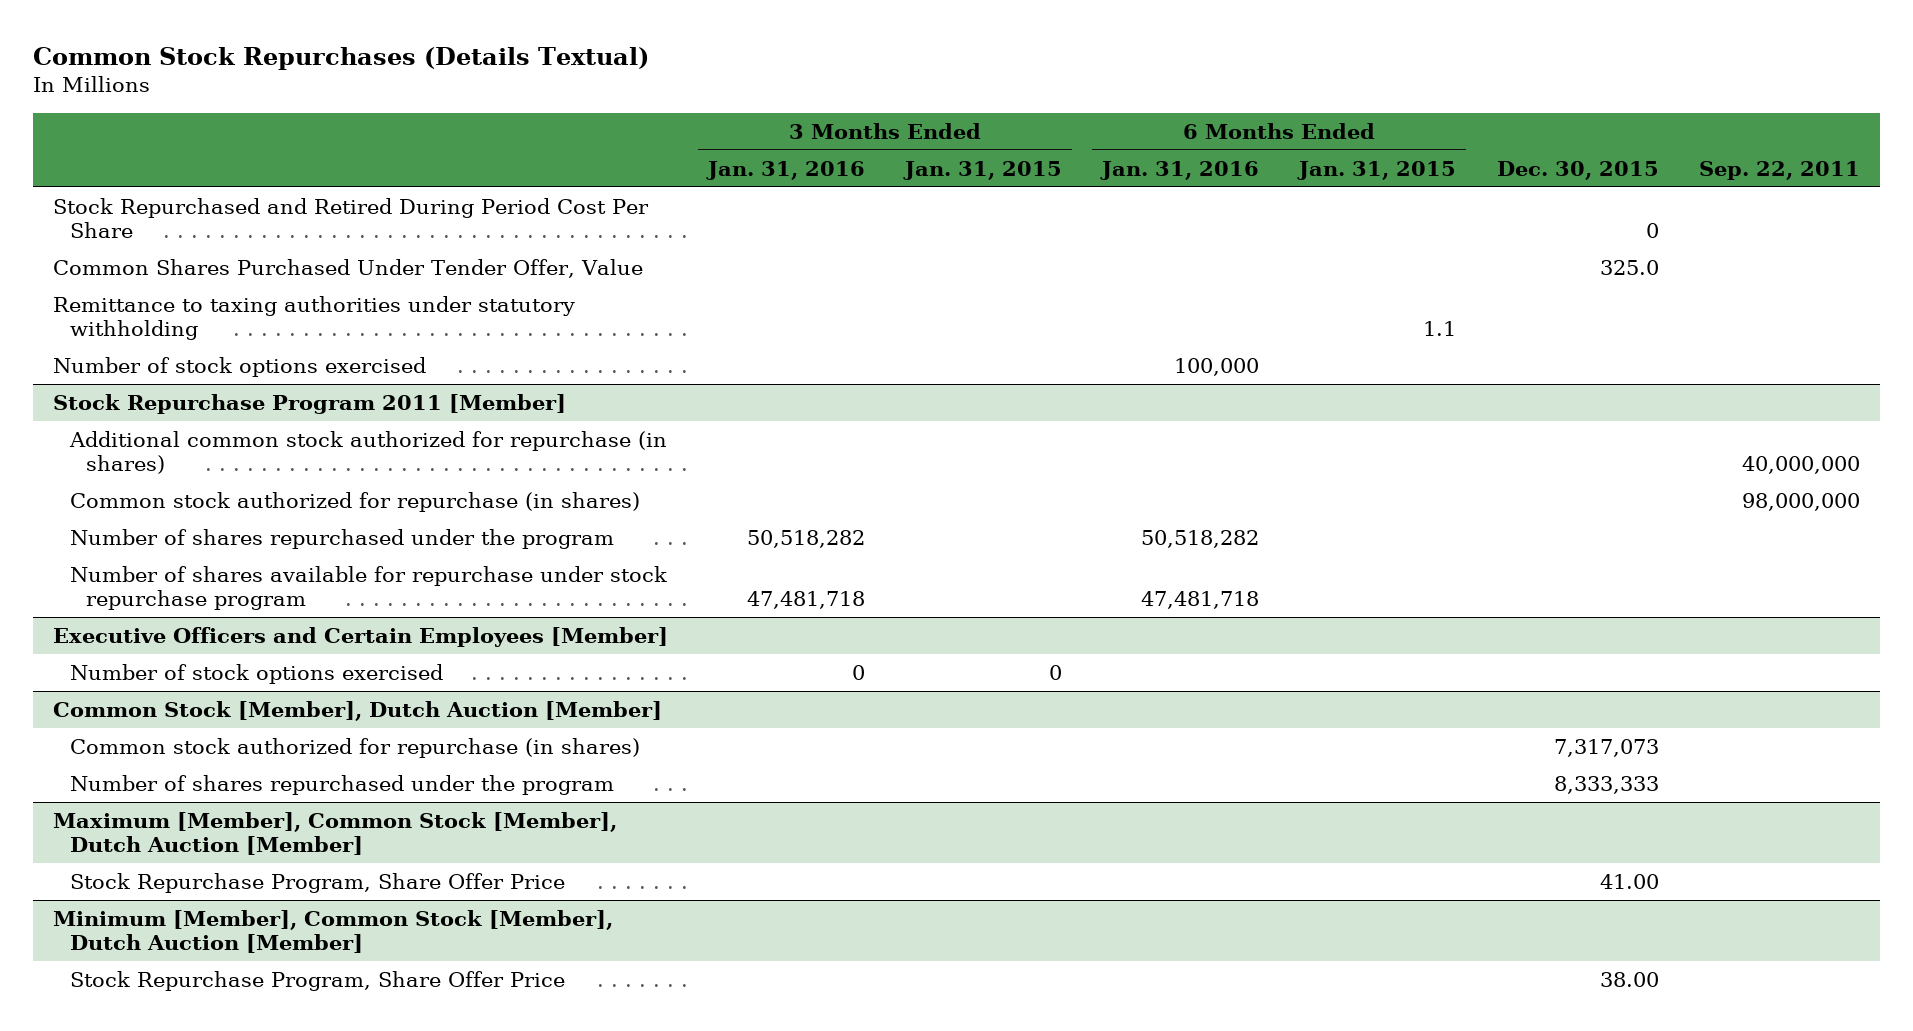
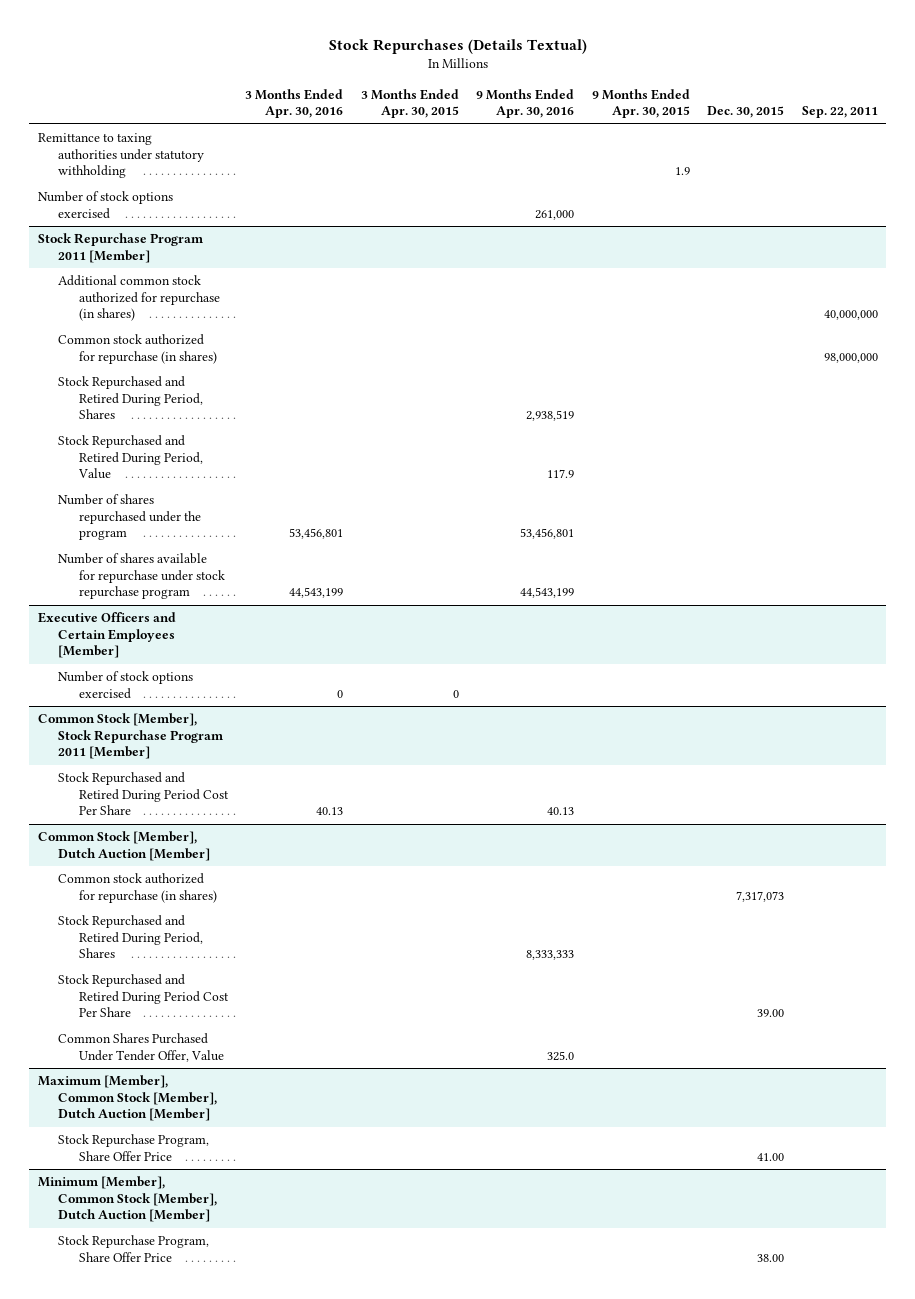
- Common Stock Repurchases (Details Textual)
+ Stock Repurchases (Details Textual)
- | 3 Months Ended Jan. 31, 2016 | 3 Months Ended Jan. 31, 2015 | 6 Months Ended Jan. 31, 2016 | 6 Months Ended Jan. 31, 2015 | Dec. 30, 2015 | Sep. 22, 2011
+ | 3 Months Ended Apr. 30, 2016 | 3 Months Ended Apr. 30, 2015 | 9 Months Ended Apr. 30, 2016 | 9 Months Ended Apr. 30, 2015 | Dec. 30, 2015 | Sep. 22, 2011
- Stock Repurchased and Retired During Period Cost Per Share | | | | | 0 |
- Common Shares Purchased Under Tender Offer, Value | | | | | 325.0 |
@ Stock Repurchase Program 2011 [Member]
+ Stock Repurchased and Retired During Period, Shares | | | 2,938,519 | | |
+ Stock Repurchased and Retired During Period, Value | | | 117.9 | | |
+ Common Stock [Member], Stock Repurchase Program 2011 [Member]
+ Stock Repurchased and Retired During Period Cost Per Share | 40.13 | | 40.13 | | |
@ Common Stock [Member], Dutch Auction [Member]
- Number of shares repurchased under the program | | | | | 8,333,333 |
+ Stock Repurchased and Retired During Period, Shares | | | 8,333,333 | | |
+ Stock Repurchased and Retired During Period Cost Per Share | | | | | 39.00 |
+ Common Shares Purchased Under Tender Offer, Value | | | 325.0 | | |

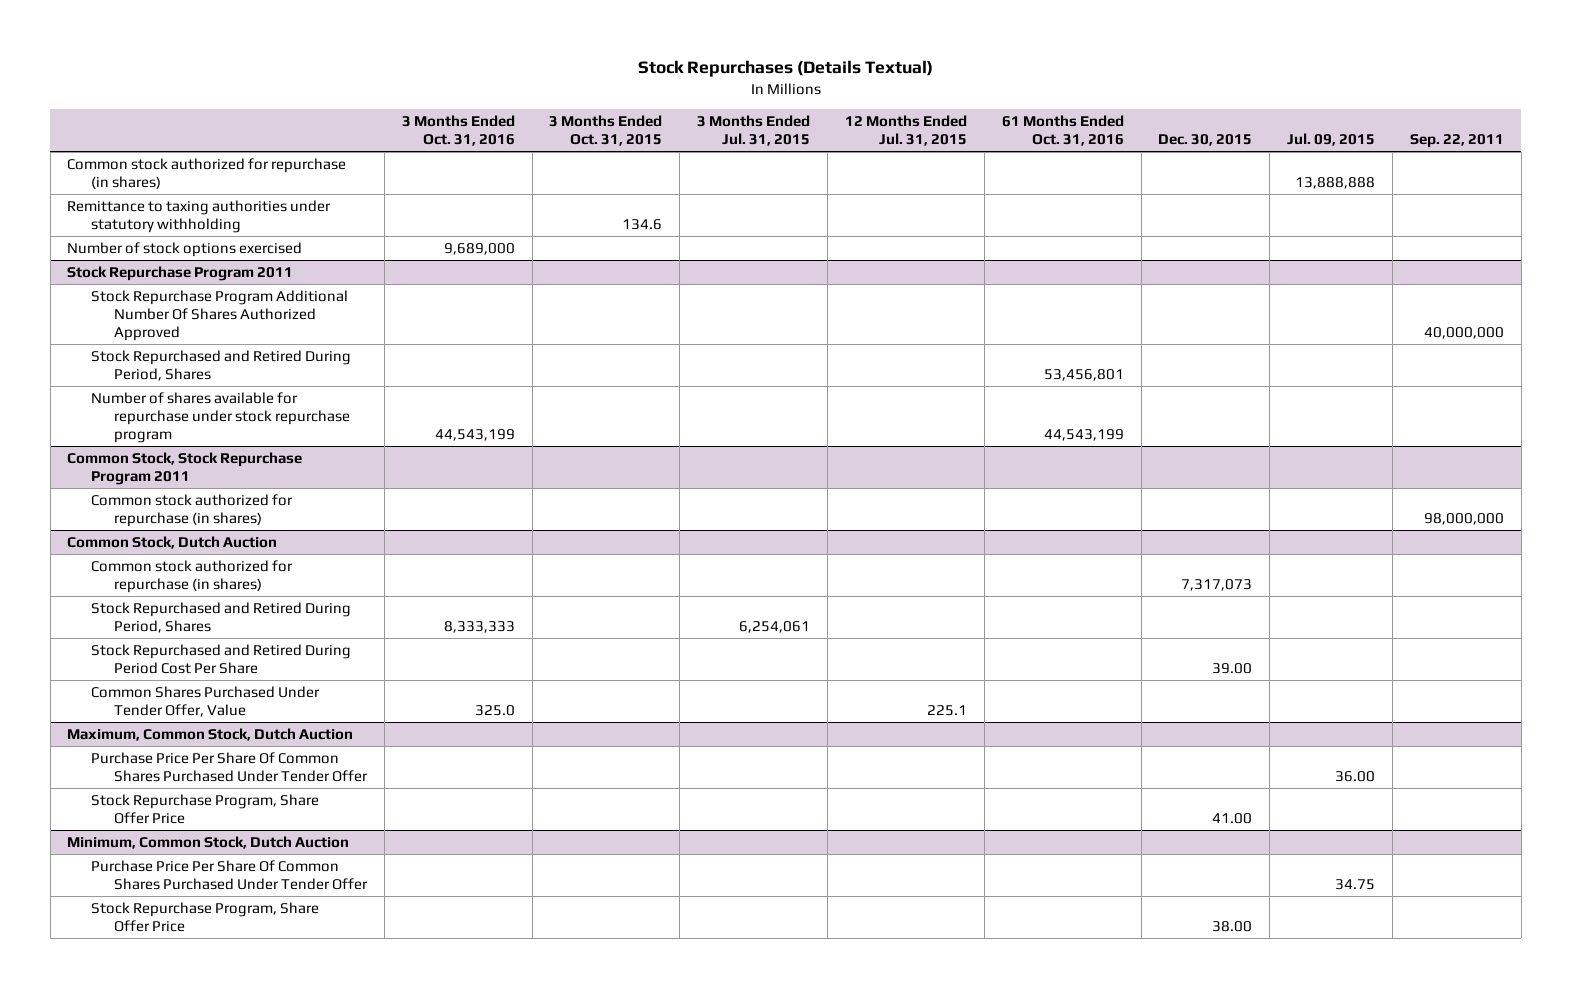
- | 3 Months Ended Apr. 30, 2016 | 3 Months Ended Apr. 30, 2015 | 9 Months Ended Apr. 30, 2016 | 9 Months Ended Apr. 30, 2015 | Dec. 30, 2015 | Sep. 22, 2011
+ | 3 Months Ended Oct. 31, 2016 | 3 Months Ended Oct. 31, 2015 | 3 Months Ended Jul. 31, 2015 | 12 Months Ended Jul. 31, 2015 | 61 Months Ended Oct. 31, 2016 | Dec. 30, 2015 | Jul. 09, 2015 | Sep. 22, 2011
+ Common stock authorized for repurchase (in shares) | | | | | | | 13,888,888 |
- Stock Repurchase Program 2011 [Member]
- Additional common stock authorized for repurchase (in shares) | | | | | | 40,000,000
- Common stock authorized for repurchase (in shares) | | | | | | 98,000,000
+ Stock Repurchase Program 2011
+ Stock Repurchase Program Additional Number Of Shares Authorized Approved | | | | | | | | 40,000,000
- Stock Repurchased and Retired During Period, Value | | | 117.9 | | |
- Number of shares repurchased under the program | 53,456,801 | | 53,456,801 | | |
- Executive Officers and Certain Employees [Member]
- Number of stock options exercised | 0 | 0 | | | |
- Common Stock [Member], Stock Repurchase Program 2011 [Member]
- Stock Repurchased and Retired During Period Cost Per Share | 40.13 | | 40.13 | | |
- Common Stock [Member], Dutch Auction [Member]
+ Common Stock, Stock Repurchase Program 2011
+ Common stock authorized for repurchase (in shares) | | | | | | | | 98,000,000
+ Common Stock, Dutch Auction
- Maximum [Member], Common Stock [Member], Dutch Auction [Member]
+ Maximum, Common Stock, Dutch Auction
+ Purchase Price Per Share Of Common Shares Purchased Under Tender Offer | | | | | | | 36.00 |
- Minimum [Member], Common Stock [Member], Dutch Auction [Member]
+ Minimum, Common Stock, Dutch Auction
+ Purchase Price Per Share Of Common Shares Purchased Under Tender Offer | | | | | | | 34.75 |

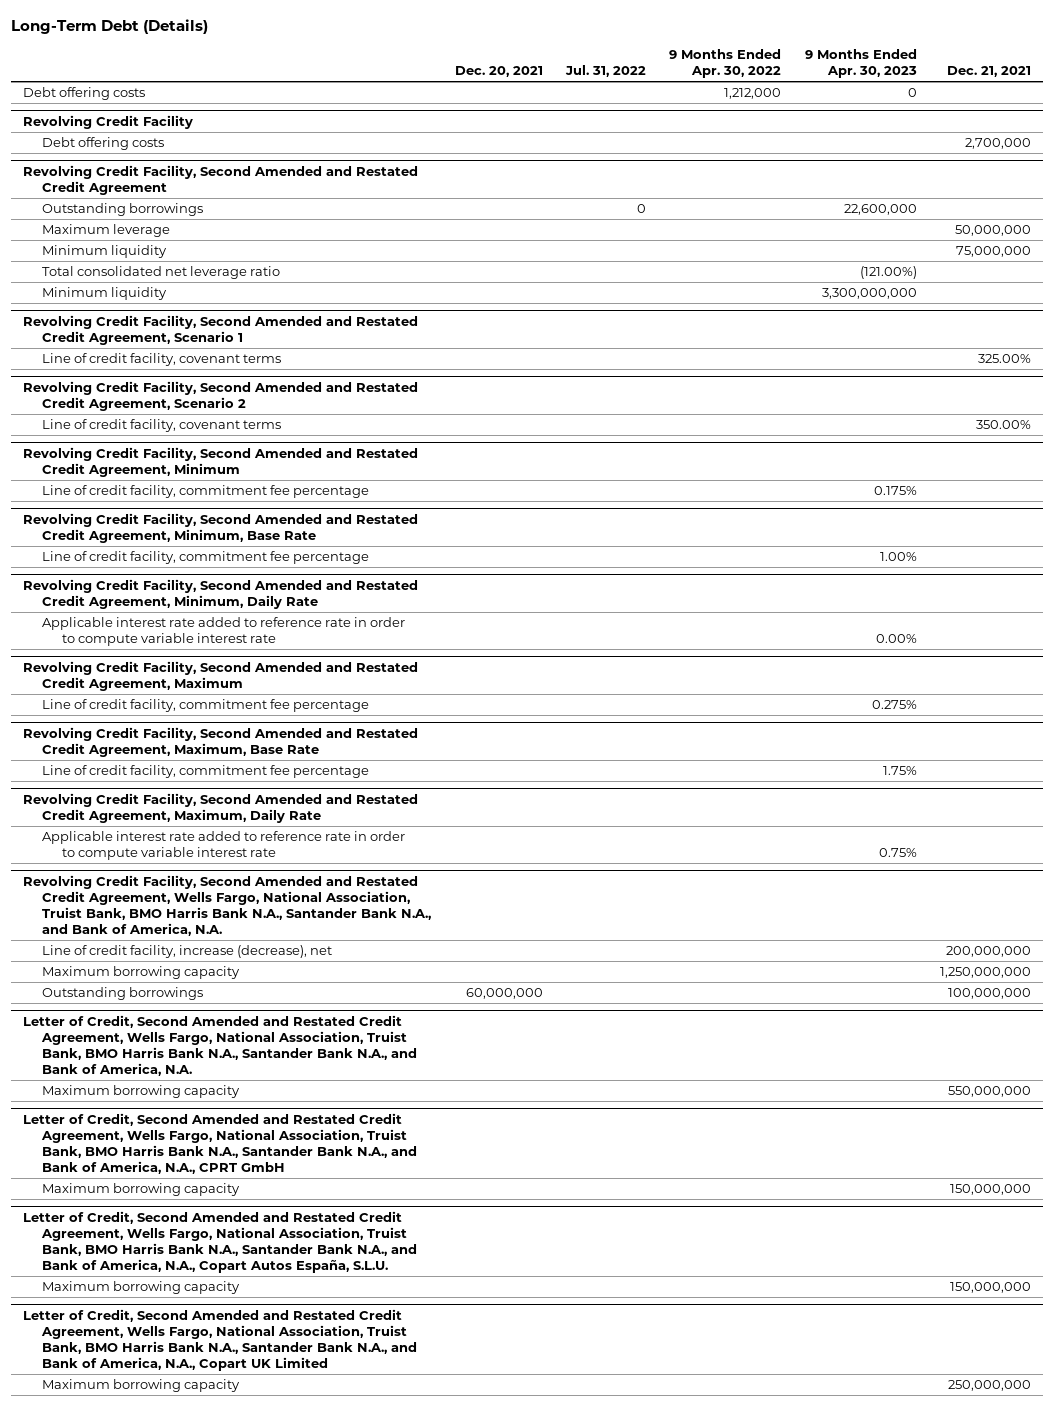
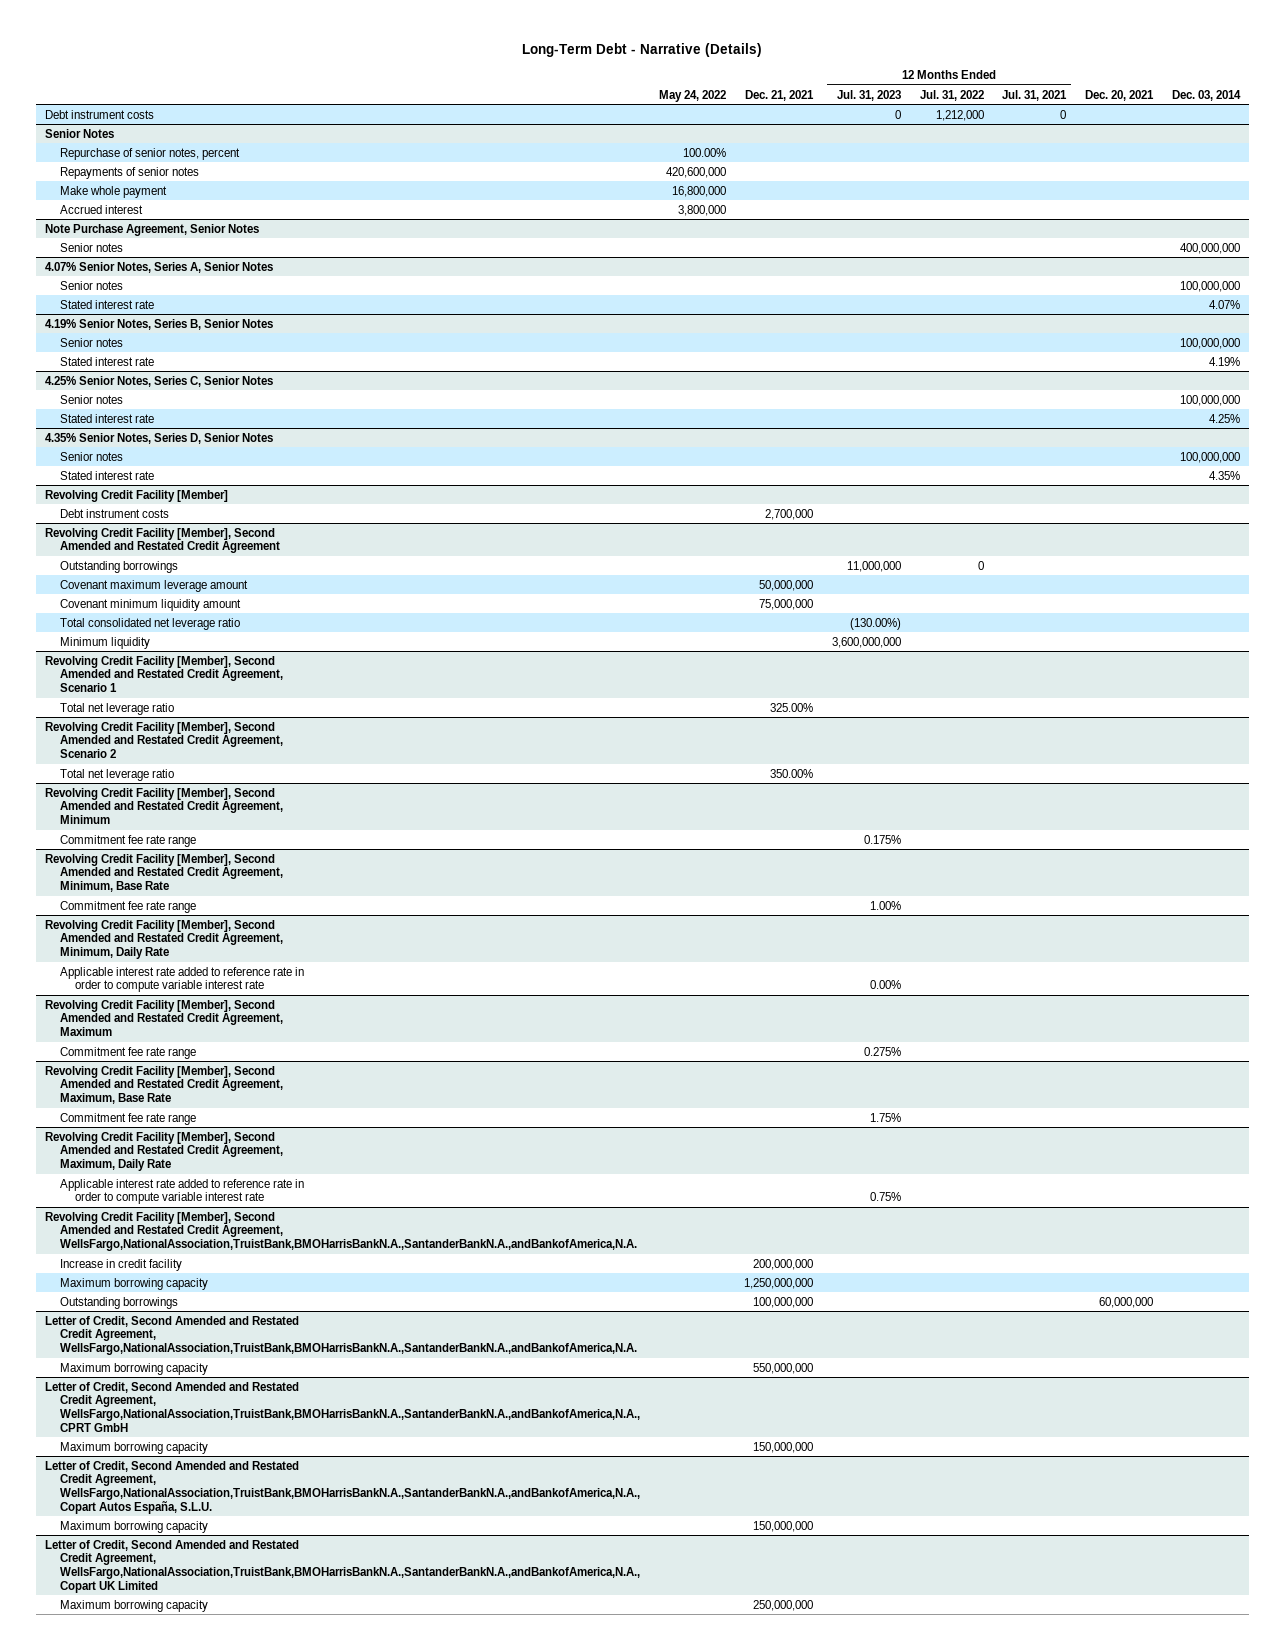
- Long-Term Debt (Details)
+ Long-Term Debt - Narrative (Details)
- | Dec. 20, 2021 | Jul. 31, 2022 | 9 Months Ended Apr. 30, 2022 | 9 Months Ended Apr. 30, 2023 | Dec. 21, 2021
+ | May 24, 2022 | Dec. 21, 2021 | 12 Months Ended Jul. 31, 2023 | 12 Months Ended Jul. 31, 2022 | 12 Months Ended Jul. 31, 2021 | Dec. 20, 2021 | Dec. 03, 2014
- Debt offering costs | | | 1,212,000 | 0 |
- Revolving Credit Facility
- Debt offering costs | | | | | 2,700,000
- Revolving Credit Facility, Second Amended and Restated Credit Agreement
+ Debt instrument costs | | | 0 | 1,212,000 | 0 | |
+ Senior Notes
+ Repurchase of senior notes, percent | 100.00% | | | | | |
+ Repayments of senior notes | 420,600,000 | | | | | |
+ Make whole payment | 16,800,000 | | | | | |
+ Accrued interest | 3,800,000 | | | | | |
+ Note Purchase Agreement, Senior Notes
+ Senior notes | | | | | | | 400,000,000
+ 4.07% Senior Notes, Series A, Senior Notes
+ Senior notes | | | | | | | 100,000,000
+ Stated interest rate | | | | | | | 4.07%
+ 4.19% Senior Notes, Series B, Senior Notes
+ Senior notes | | | | | | | 100,000,000
+ Stated interest rate | | | | | | | 4.19%
+ 4.25% Senior Notes, Series C, Senior Notes
+ Senior notes | | | | | | | 100,000,000
+ Stated interest rate | | | | | | | 4.25%
+ 4.35% Senior Notes, Series D, Senior Notes
+ Senior notes | | | | | | | 100,000,000
+ Stated interest rate | | | | | | | 4.35%
+ Revolving Credit Facility [Member]
+ Debt instrument costs | | 2,700,000 | | | | |
+ Revolving Credit Facility [Member], Second Amended and Restated Credit Agreement
- Maximum leverage | | | | | 50,000,000
- Minimum liquidity | | | | | 75,000,000
+ Covenant maximum leverage amount | | 50,000,000 | | | | |
+ Covenant minimum liquidity amount | | 75,000,000 | | | | |
- Revolving Credit Facility, Second Amended and Restated Credit Agreement, Scenario 1
- Line of credit facility, covenant terms | | | | | 325.00%
- Revolving Credit Facility, Second Amended and Restated Credit Agreement, Scenario 2
- Line of credit facility, covenant terms | | | | | 350.00%
- Revolving Credit Facility, Second Amended and Restated Credit Agreement, Minimum
- Line of credit facility, commitment fee percentage | | | | 0.175% |
- Revolving Credit Facility, Second Amended and Restated Credit Agreement, Minimum, Base Rate
- Line of credit facility, commitment fee percentage | | | | 1.00% |
- Revolving Credit Facility, Second Amended and Restated Credit Agreement, Minimum, Daily Rate
+ Revolving Credit Facility [Member], Second Amended and Restated Credit Agreement, Scenario 1
+ Total net leverage ratio | | 325.00% | | | | |
+ Revolving Credit Facility [Member], Second Amended and Restated Credit Agreement, Scenario 2
+ Total net leverage ratio | | 350.00% | | | | |
+ Revolving Credit Facility [Member], Second Amended and Restated Credit Agreement, Minimum
+ Commitment fee rate range | | | 0.175% | | | |
+ Revolving Credit Facility [Member], Second Amended and Restated Credit Agreement, Minimum, Base Rate
+ Commitment fee rate range | | | 1.00% | | | |
+ Revolving Credit Facility [Member], Second Amended and Restated Credit Agreement, Minimum, Daily Rate
- Revolving Credit Facility, Second Amended and Restated Credit Agreement, Maximum
- Line of credit facility, commitment fee percentage | | | | 0.275% |
- Revolving Credit Facility, Second Amended and Restated Credit Agreement, Maximum, Base Rate
- Line of credit facility, commitment fee percentage | | | | 1.75% |
- Revolving Credit Facility, Second Amended and Restated Credit Agreement, Maximum, Daily Rate
+ Revolving Credit Facility [Member], Second Amended and Restated Credit Agreement, Maximum
+ Commitment fee rate range | | | 0.275% | | | |
+ Revolving Credit Facility [Member], Second Amended and Restated Credit Agreement, Maximum, Base Rate
+ Commitment fee rate range | | | 1.75% | | | |
+ Revolving Credit Facility [Member], Second Amended and Restated Credit Agreement, Maximum, Daily Rate
- Revolving Credit Facility, Second Amended and Restated Credit Agreement, Wells Fargo, National Association, Truist Bank, BMO Harris Bank N.A., Santander Bank N.A., and Bank of America, N.A.
- Line of credit facility, increase (decrease), net | | | | | 200,000,000
+ Revolving Credit Facility [Member], Second Amended and Restated Credit Agreement, WellsFargo,NationalAssociation,TruistBank,BMOHarrisBankN.A.,SantanderBankN.A.,andBankofAmerica,N.A.
+ Increase in credit facility | | 200,000,000 | | | | |
- Letter of Credit, Second Amended and Restated Credit Agreement, Wells Fargo, National Association, Truist Bank, BMO Harris Bank N.A., Santander Bank N.A., and Bank of America, N.A.
+ Letter of Credit, Second Amended and Restated Credit Agreement, WellsFargo,NationalAssociation,TruistBank,BMOHarrisBankN.A.,SantanderBankN.A.,andBankofAmerica,N.A.
- Letter of Credit, Second Amended and Restated Credit Agreement, Wells Fargo, National Association, Truist Bank, BMO Harris Bank N.A., Santander Bank N.A., and Bank of America, N.A., CPRT GmbH
+ Letter of Credit, Second Amended and Restated Credit Agreement, WellsFargo,NationalAssociation,TruistBank,BMOHarrisBankN.A.,SantanderBankN.A.,andBankofAmerica,N.A., CPRT GmbH
- Letter of Credit, Second Amended and Restated Credit Agreement, Wells Fargo, National Association, Truist Bank, BMO Harris Bank N.A., Santander Bank N.A., and Bank of America, N.A., Copart Autos España, S.L.U.
+ Letter of Credit, Second Amended and Restated Credit Agreement, WellsFargo,NationalAssociation,TruistBank,BMOHarrisBankN.A.,SantanderBankN.A.,andBankofAmerica,N.A., Copart Autos España, S.L.U.
- Letter of Credit, Second Amended and Restated Credit Agreement, Wells Fargo, National Association, Truist Bank, BMO Harris Bank N.A., Santander Bank N.A., and Bank of America, N.A., Copart UK Limited
+ Letter of Credit, Second Amended and Restated Credit Agreement, WellsFargo,NationalAssociation,TruistBank,BMOHarrisBankN.A.,SantanderBankN.A.,andBankofAmerica,N.A., Copart UK Limited

